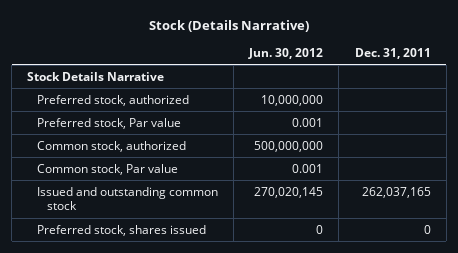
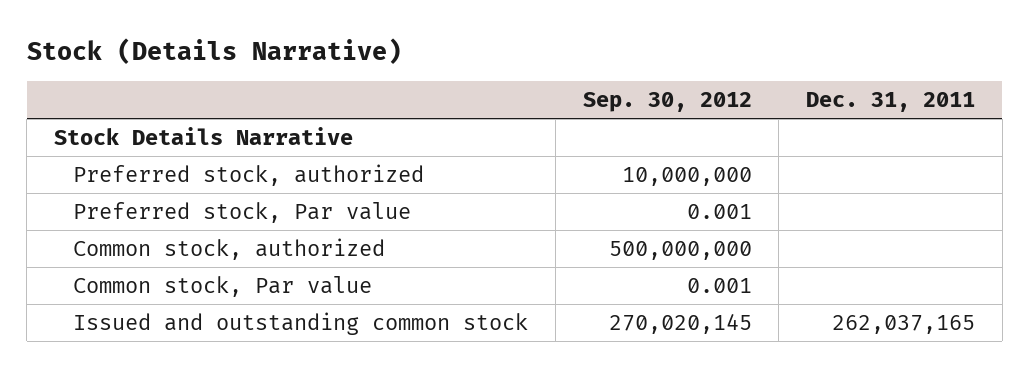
- | Jun. 30, 2012 | Dec. 31, 2011
+ | Sep. 30, 2012 | Dec. 31, 2011
- Preferred stock, shares issued | 0 | 0

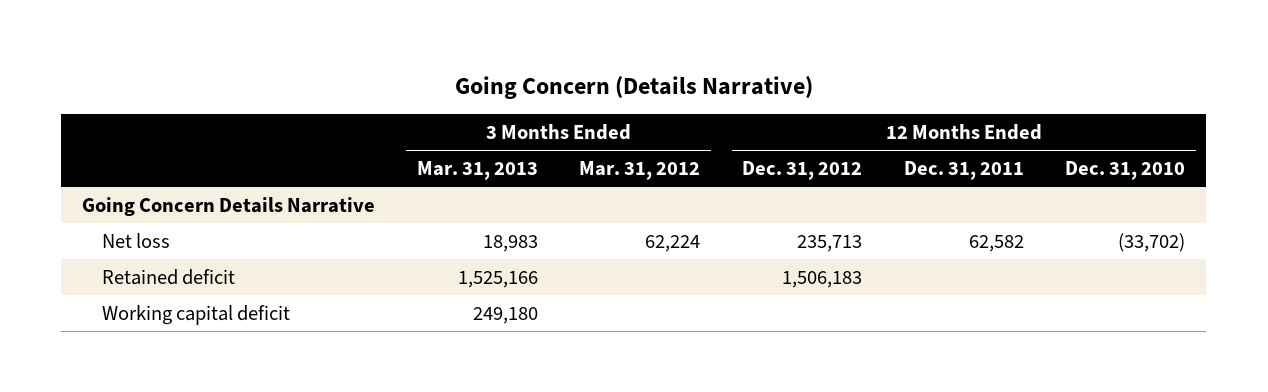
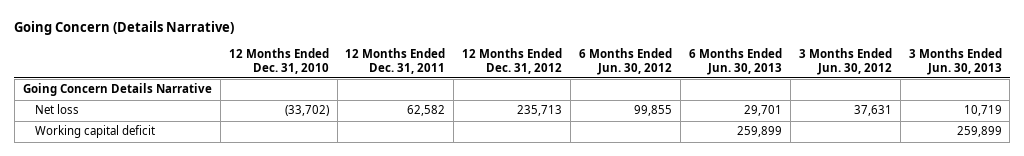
- | 3 Months Ended Mar. 31, 2013 | 3 Months Ended Mar. 31, 2012 | 12 Months Ended Dec. 31, 2012 | 12 Months Ended Dec. 31, 2011 | 12 Months Ended Dec. 31, 2010
+ | 12 Months Ended Dec. 31, 2010 | 12 Months Ended Dec. 31, 2011 | 12 Months Ended Dec. 31, 2012 | 6 Months Ended Jun. 30, 2012 | 6 Months Ended Jun. 30, 2013 | 3 Months Ended Jun. 30, 2012 | 3 Months Ended Jun. 30, 2013
- Retained deficit | 1,525,166 | | 1,506,183 | |

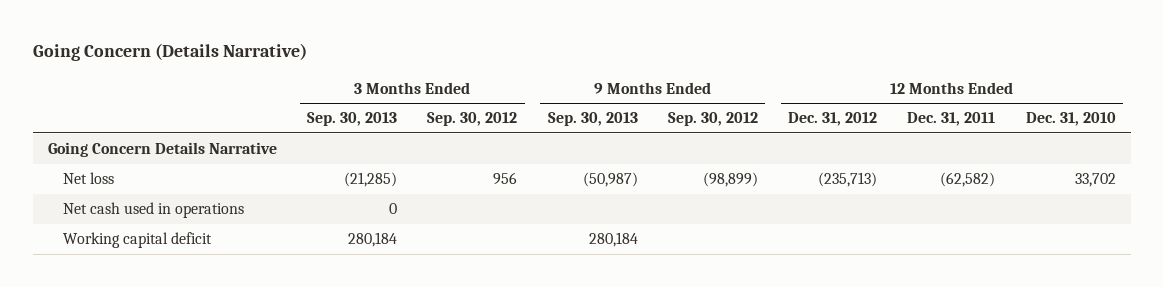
- | 12 Months Ended Dec. 31, 2010 | 12 Months Ended Dec. 31, 2011 | 12 Months Ended Dec. 31, 2012 | 6 Months Ended Jun. 30, 2012 | 6 Months Ended Jun. 30, 2013 | 3 Months Ended Jun. 30, 2012 | 3 Months Ended Jun. 30, 2013
+ | 3 Months Ended Sep. 30, 2013 | 3 Months Ended Sep. 30, 2012 | 9 Months Ended Sep. 30, 2013 | 9 Months Ended Sep. 30, 2012 | 12 Months Ended Dec. 31, 2012 | 12 Months Ended Dec. 31, 2011 | 12 Months Ended Dec. 31, 2010
- Net loss | (33,702) | 62,582 | 235,713 | 99,855 | 29,701 | 37,631 | 10,719
+ Net loss | (21,285) | 956 | (50,987) | (98,899) | (235,713) | (62,582) | 33,702
+ Net cash used in operations | 0 | | | | | |

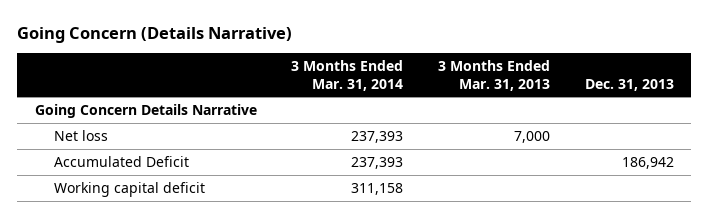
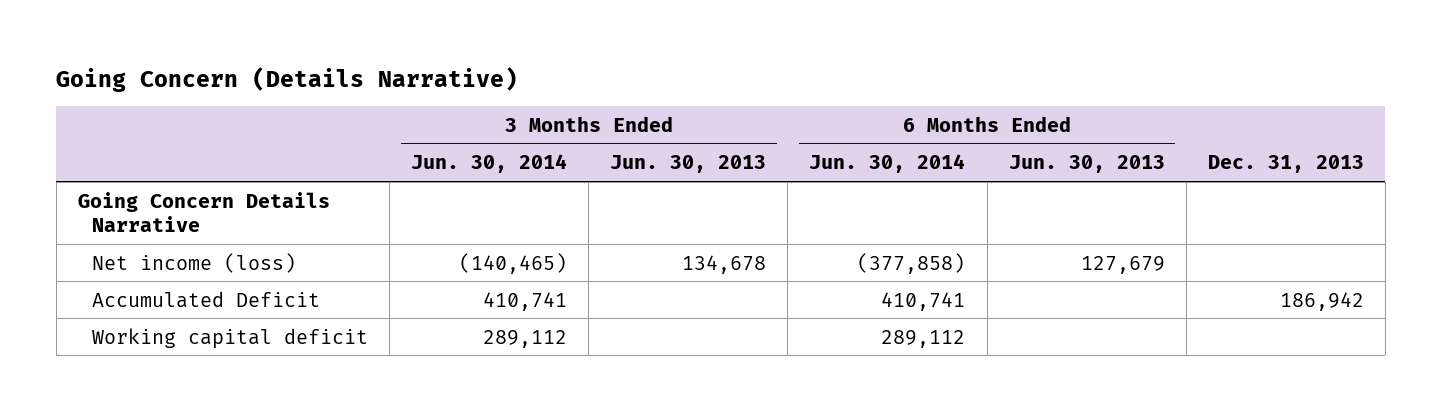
- | 3 Months Ended Mar. 31, 2014 | 3 Months Ended Mar. 31, 2013 | Dec. 31, 2013
+ | 3 Months Ended Jun. 30, 2014 | 3 Months Ended Jun. 30, 2013 | 6 Months Ended Jun. 30, 2014 | 6 Months Ended Jun. 30, 2013 | Dec. 31, 2013
- Net loss | 237,393 | 7,000 |
+ Net income (loss) | (140,465) | 134,678 | (377,858) | 127,679 |

